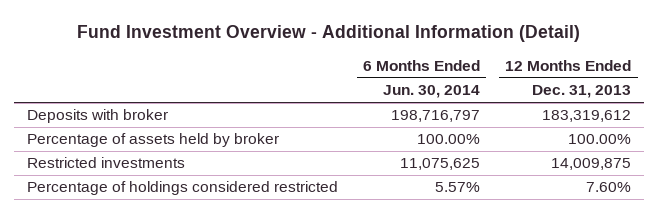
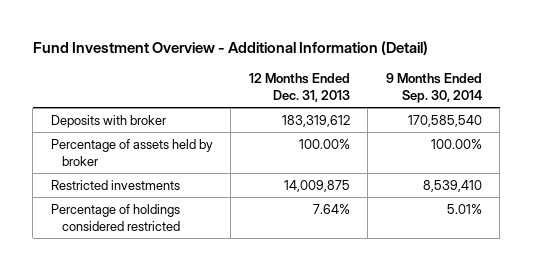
- | 6 Months Ended Jun. 30, 2014 | 12 Months Ended Dec. 31, 2013
+ | 12 Months Ended Dec. 31, 2013 | 9 Months Ended Sep. 30, 2014
- Percentage of holdings considered restricted | 5.57% | 7.60%
+ Percentage of holdings considered restricted | 7.64% | 5.01%

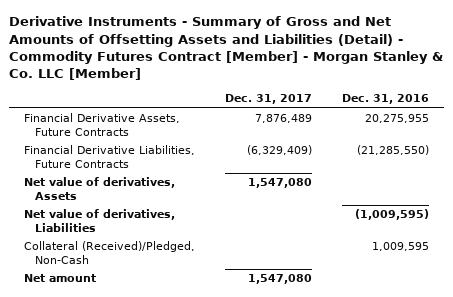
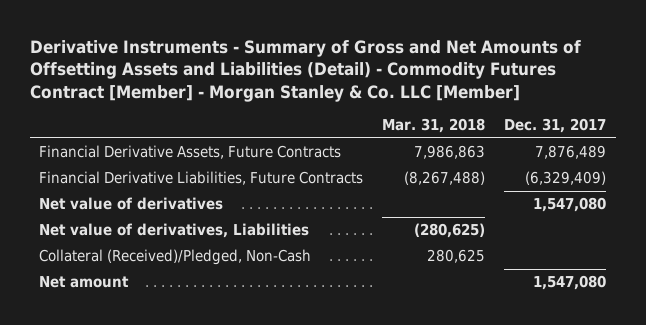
- | Dec. 31, 2017 | Dec. 31, 2016
+ | Mar. 31, 2018 | Dec. 31, 2017
- Net value of derivatives, Assets | 1,547,080 |
+ Net value of derivatives | | 1,547,080

